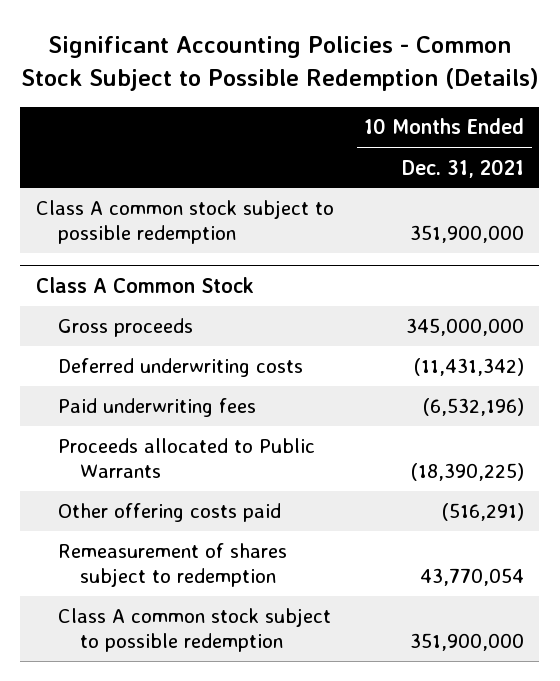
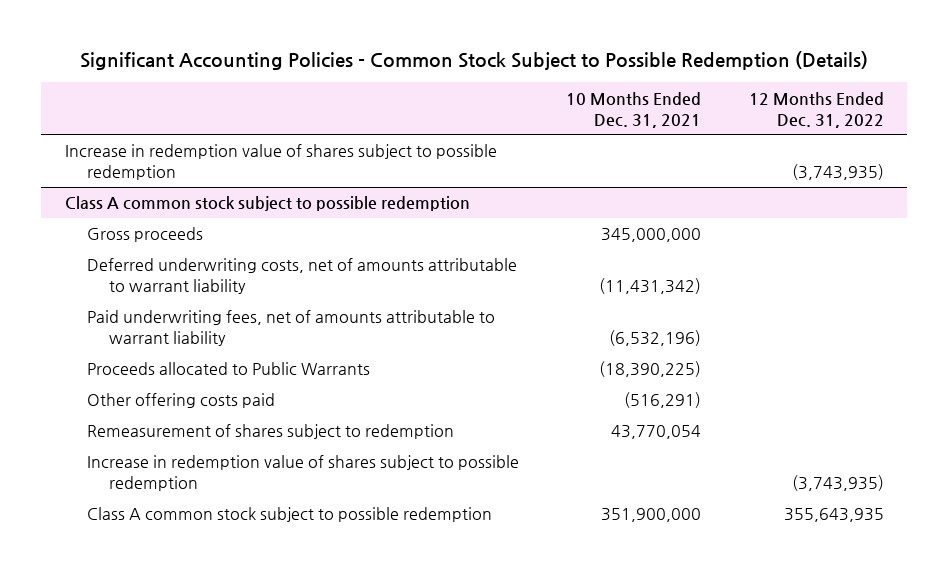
- | 10 Months Ended Dec. 31, 2021
+ | 10 Months Ended Dec. 31, 2021 | 12 Months Ended Dec. 31, 2022
- Class A common stock subject to possible redemption | 351,900,000
- Class A Common Stock
+ Increase in redemption value of shares subject to possible redemption | | (3,743,935)
+ Class A common stock subject to possible redemption
- Deferred underwriting costs | (11,431,342)
- Paid underwriting fees | (6,532,196)
+ Deferred underwriting costs, net of amounts attributable to warrant liability | (11,431,342) |
+ Paid underwriting fees, net of amounts attributable to warrant liability | (6,532,196) |
+ Increase in redemption value of shares subject to possible redemption | | (3,743,935)

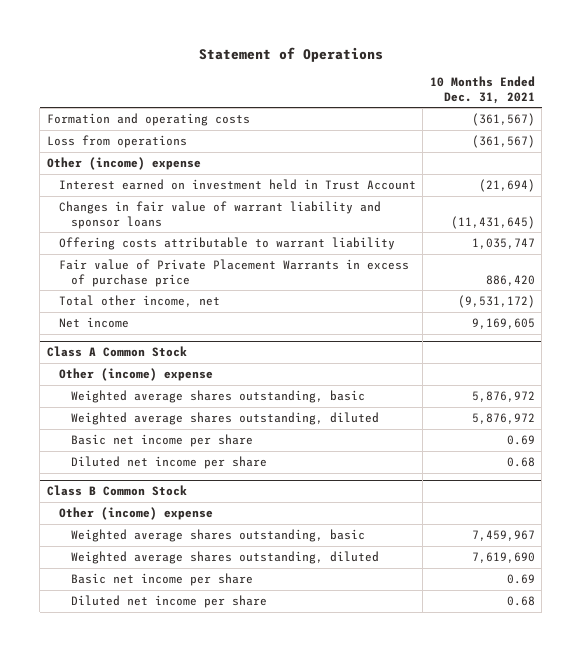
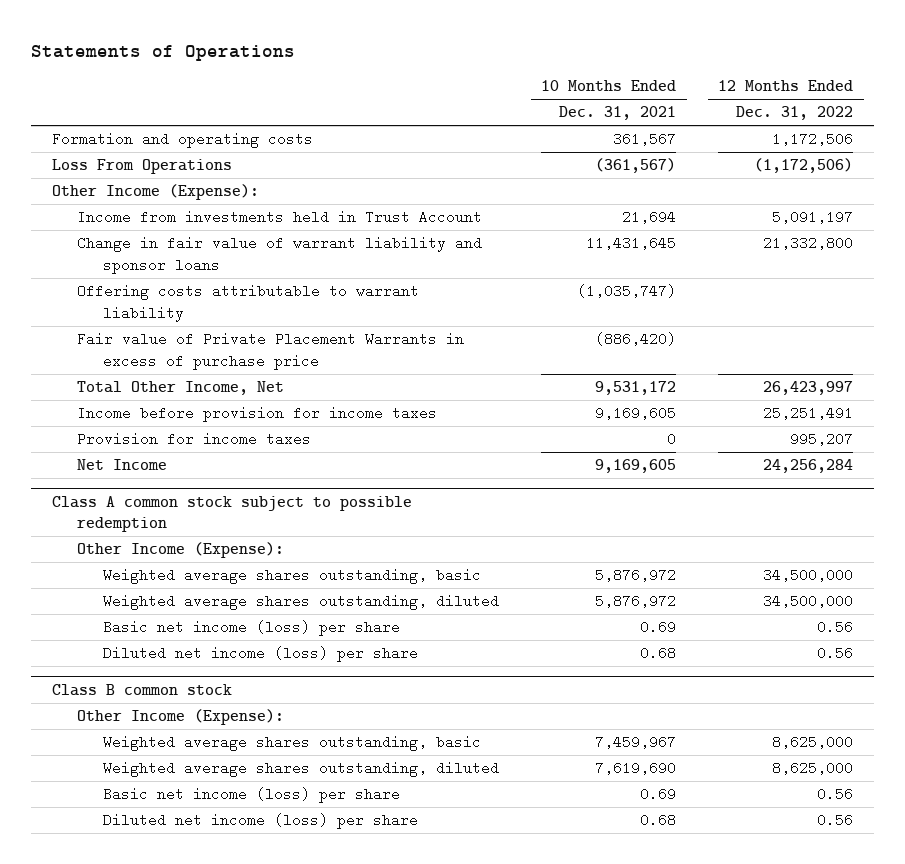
- Statement of Operations
+ Statements of Operations
- | 10 Months Ended Dec. 31, 2021
+ | 10 Months Ended Dec. 31, 2021 | 12 Months Ended Dec. 31, 2022
- Formation and operating costs | (361,567)
- Loss from operations | (361,567)
- Other (income) expense
- Interest earned on investment held in Trust Account | (21,694)
- Changes in fair value of warrant liability and sponsor loans | (11,431,645)
- Offering costs attributable to warrant liability | 1,035,747
- Fair value of Private Placement Warrants in excess of purchase price | 886,420
- Total other income, net | (9,531,172)
- Net income | 9,169,605
- Class A Common Stock
- Other (income) expense
+ Formation and operating costs | 361,567 | 1,172,506
+ Loss From Operations | (361,567) | (1,172,506)
+ Other Income (Expense):
+ Income from investments held in Trust Account | 21,694 | 5,091,197
+ Change in fair value of warrant liability and sponsor loans | 11,431,645 | 21,332,800
+ Offering costs attributable to warrant liability | (1,035,747) |
+ Fair value of Private Placement Warrants in excess of purchase price | (886,420) |
+ Total Other Income, Net | 9,531,172 | 26,423,997
+ Income before provision for income taxes | 9,169,605 | 25,251,491
+ Provision for income taxes | 0 | 995,207
+ Net Income | 9,169,605 | 24,256,284
+ Class A common stock subject to possible redemption
+ Other Income (Expense):
- Basic net income per share | 0.69
- Diluted net income per share | 0.68
- Class B Common Stock
- Other (income) expense
+ Basic net income (loss) per share | 0.69 | 0.56
+ Diluted net income (loss) per share | 0.68 | 0.56
+ Class B common stock
+ Other Income (Expense):
- Basic net income per share | 0.69
- Diluted net income per share | 0.68
+ Basic net income (loss) per share | 0.69 | 0.56
+ Diluted net income (loss) per share | 0.68 | 0.56

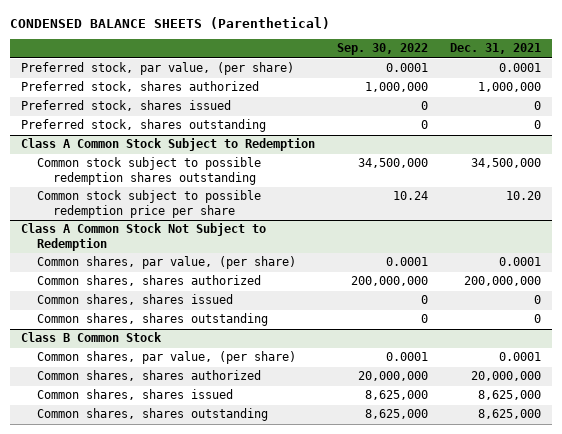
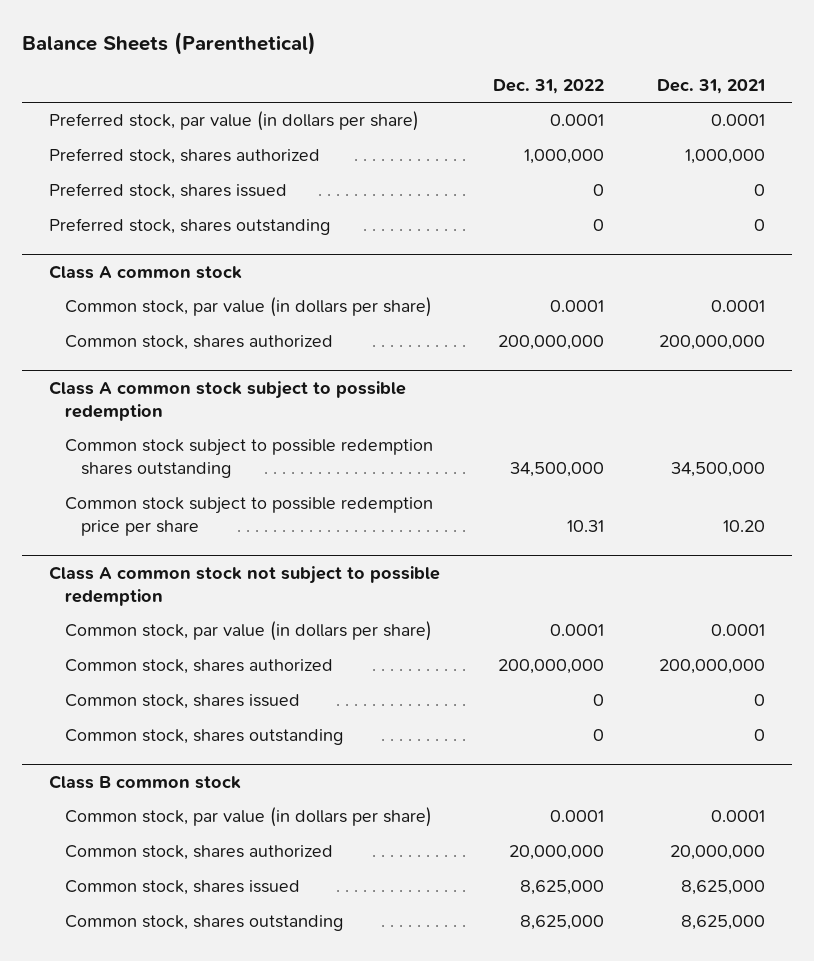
- CONDENSED BALANCE SHEETS (Parenthetical)
+ Balance Sheets (Parenthetical)
- | Sep. 30, 2022 | Dec. 31, 2021
+ | Dec. 31, 2022 | Dec. 31, 2021
- Preferred stock, par value, (per share) | 0.0001 | 0.0001
+ Preferred stock, par value (in dollars per share) | 0.0001 | 0.0001
- Class A Common Stock Subject to Redemption
+ Class A common stock
+ Common stock, par value (in dollars per share) | 0.0001 | 0.0001
+ Common stock, shares authorized | 200,000,000 | 200,000,000
+ Class A common stock subject to possible redemption
- Class A Common Stock Not Subject to Redemption
- Common shares, par value, (per share) | 0.0001 | 0.0001
- Common shares, shares authorized | 200,000,000 | 200,000,000
- Common shares, shares issued | 0 | 0
- Common shares, shares outstanding | 0 | 0
- Class B Common Stock
- Common shares, par value, (per share) | 0.0001 | 0.0001
- Common shares, shares authorized | 20,000,000 | 20,000,000
- Common shares, shares issued | 8,625,000 | 8,625,000
- Common shares, shares outstanding | 8,625,000 | 8,625,000
+ Class A common stock not subject to possible redemption
+ Common stock, par value (in dollars per share) | 0.0001 | 0.0001
+ Common stock, shares authorized | 200,000,000 | 200,000,000
+ Common stock, shares issued | 0 | 0
+ Common stock, shares outstanding | 0 | 0
+ Class B common stock
+ Common stock, par value (in dollars per share) | 0.0001 | 0.0001
+ Common stock, shares authorized | 20,000,000 | 20,000,000
+ Common stock, shares issued | 8,625,000 | 8,625,000
+ Common stock, shares outstanding | 8,625,000 | 8,625,000

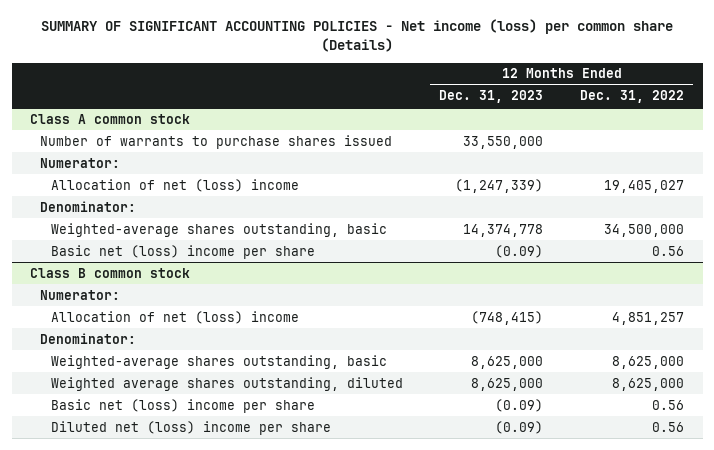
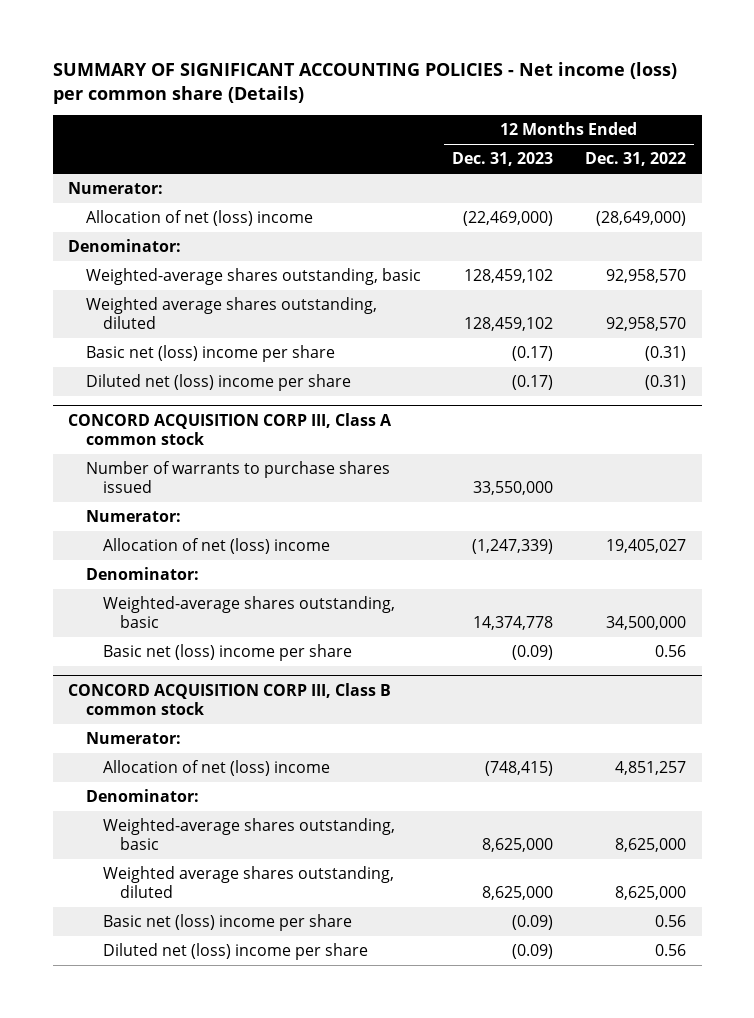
- Class A common stock
+ Numerator:
+ Allocation of net (loss) income | (22,469,000) | (28,649,000)
+ Denominator:
+ Weighted-average shares outstanding, basic | 128,459,102 | 92,958,570
+ Weighted average shares outstanding, diluted | 128,459,102 | 92,958,570
+ Basic net (loss) income per share | (0.17) | (0.31)
+ Diluted net (loss) income per share | (0.17) | (0.31)
+ CONCORD ACQUISITION CORP III, Class A common stock
- Class B common stock
+ CONCORD ACQUISITION CORP III, Class B common stock

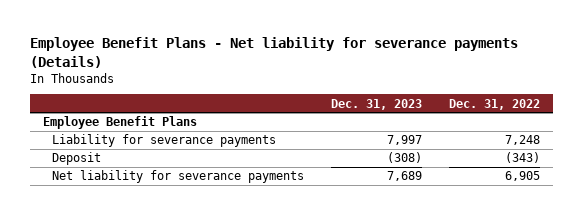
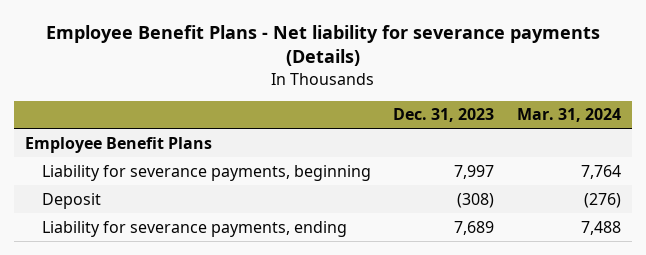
- | Dec. 31, 2023 | Dec. 31, 2022
+ | Dec. 31, 2023 | Mar. 31, 2024
- Liability for severance payments | 7,997 | 7,248
+ Liability for severance payments, beginning | 7,997 | 7,764
- Net liability for severance payments | 7,689 | 6,905
+ Liability for severance payments, ending | 7,689 | 7,488

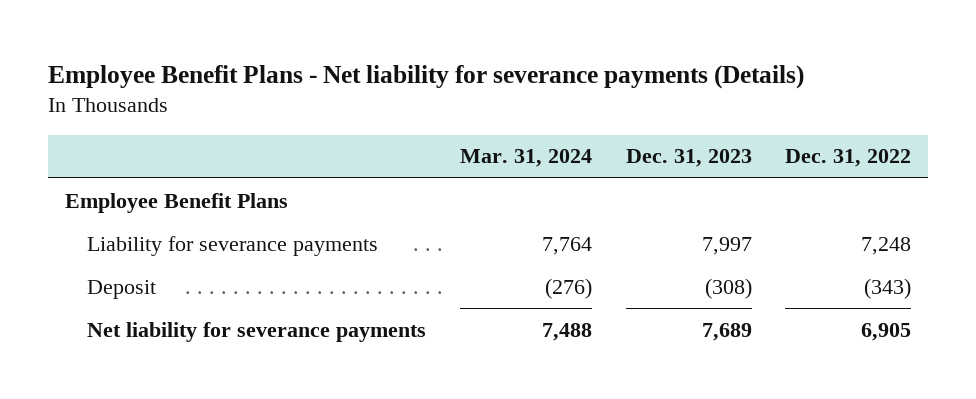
- | Dec. 31, 2023 | Mar. 31, 2024
+ | Mar. 31, 2024 | Dec. 31, 2023 | Dec. 31, 2022
- Liability for severance payments, beginning | 7,997 | 7,764
+ Liability for severance payments | 7,764 | 7,997 | 7,248
- Liability for severance payments, ending | 7,689 | 7,488
+ Net liability for severance payments | 7,488 | 7,689 | 6,905

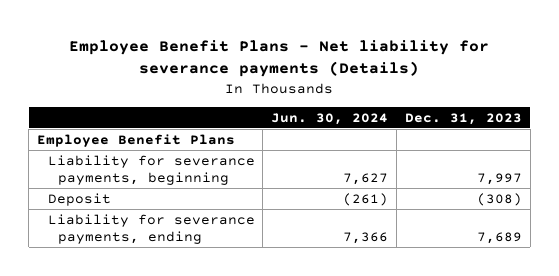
- | Mar. 31, 2024 | Dec. 31, 2023 | Dec. 31, 2022
+ | Jun. 30, 2024 | Dec. 31, 2023
- Liability for severance payments | 7,764 | 7,997 | 7,248
+ Liability for severance payments, beginning | 7,627 | 7,997
- Net liability for severance payments | 7,488 | 7,689 | 6,905
+ Liability for severance payments, ending | 7,366 | 7,689

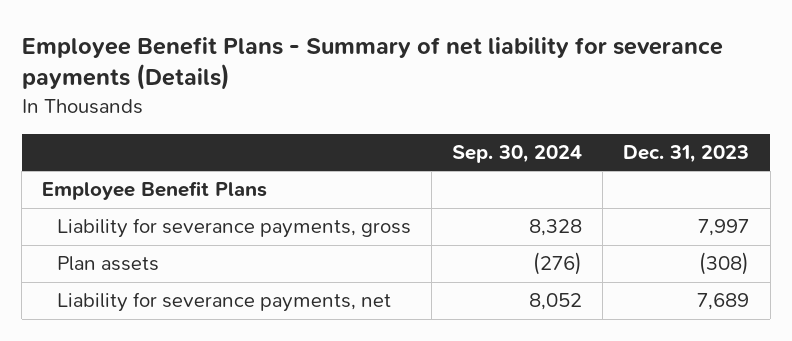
- Employee Benefit Plans - Net liability for severance payments (Details)
+ Employee Benefit Plans - Summary of net liability for severance payments (Details)
- | Jun. 30, 2024 | Dec. 31, 2023
+ | Sep. 30, 2024 | Dec. 31, 2023
- Liability for severance payments, beginning | 7,627 | 7,997
- Deposit | (261) | (308)
- Liability for severance payments, ending | 7,366 | 7,689
+ Liability for severance payments, gross | 8,328 | 7,997
+ Plan assets | (276) | (308)
+ Liability for severance payments, net | 8,052 | 7,689

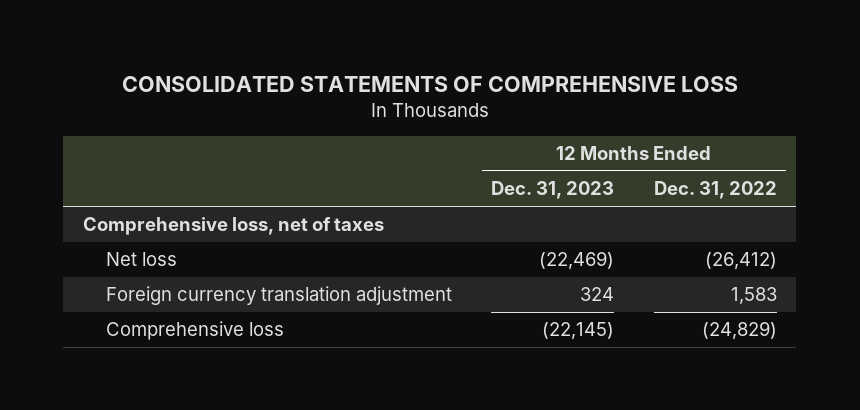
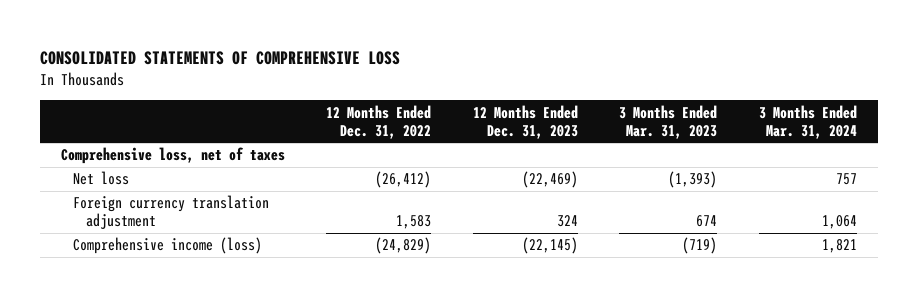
- | 12 Months Ended Dec. 31, 2023 | 12 Months Ended Dec. 31, 2022
+ | 12 Months Ended Dec. 31, 2022 | 12 Months Ended Dec. 31, 2023 | 3 Months Ended Mar. 31, 2023 | 3 Months Ended Mar. 31, 2024
- Comprehensive loss | (22,145) | (24,829)
+ Comprehensive income (loss) | (24,829) | (22,145) | (719) | 1,821

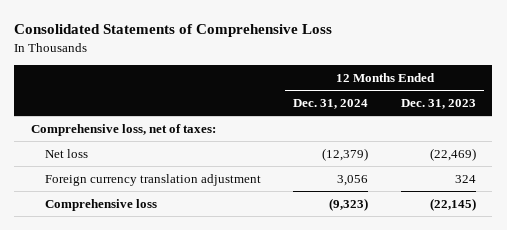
- CONSOLIDATED STATEMENTS OF COMPREHENSIVE LOSS
+ Consolidated Statements of Comprehensive Loss
- | 12 Months Ended Dec. 31, 2022 | 12 Months Ended Dec. 31, 2023 | 3 Months Ended Mar. 31, 2023 | 3 Months Ended Mar. 31, 2024
+ | 12 Months Ended Dec. 31, 2024 | 12 Months Ended Dec. 31, 2023
- Comprehensive loss, net of taxes
+ Comprehensive loss, net of taxes:
- Comprehensive income (loss) | (24,829) | (22,145) | (719) | 1,821
+ Comprehensive loss | (9,323) | (22,145)

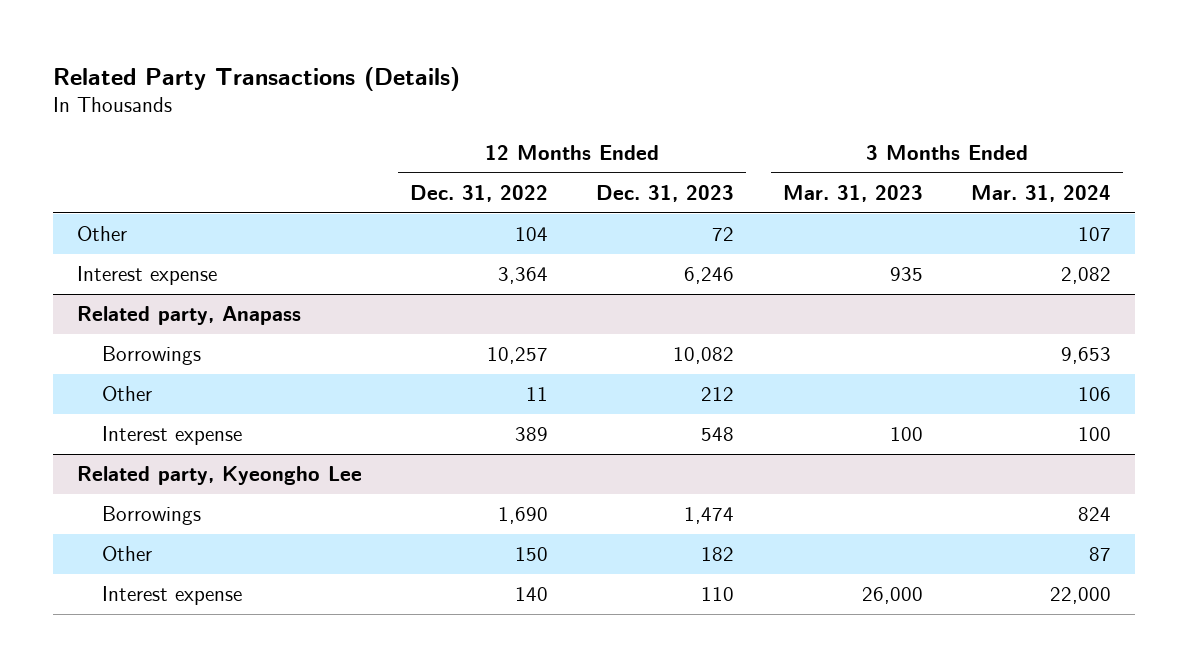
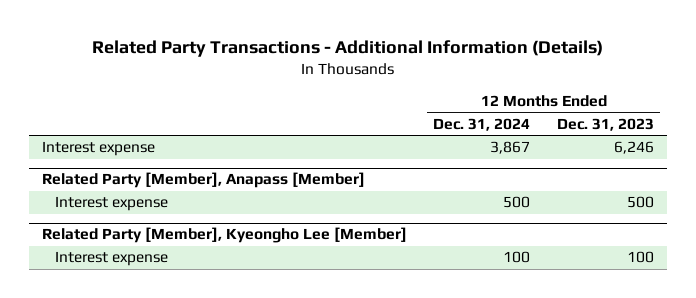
- Related Party Transactions (Details)
+ Related Party Transactions - Additional Information (Details)
- | 12 Months Ended Dec. 31, 2022 | 12 Months Ended Dec. 31, 2023 | 3 Months Ended Mar. 31, 2023 | 3 Months Ended Mar. 31, 2024
+ | 12 Months Ended Dec. 31, 2024 | 12 Months Ended Dec. 31, 2023
- Other | 104 | 72 | | 107
- Related party, Anapass
- Borrowings | 10,257 | 10,082 | | 9,653
- Other | 11 | 212 | | 106
- Interest expense | 389 | 548 | 100 | 100
- Related party, Kyeongho Lee
- Borrowings | 1,690 | 1,474 | | 824
- Other | 150 | 182 | | 87
- Interest expense | 140 | 110 | 26,000 | 22,000
+ Related Party [Member], Anapass [Member]
+ Interest expense | 500 | 500
+ Related Party [Member], Kyeongho Lee [Member]
+ Interest expense | 100 | 100

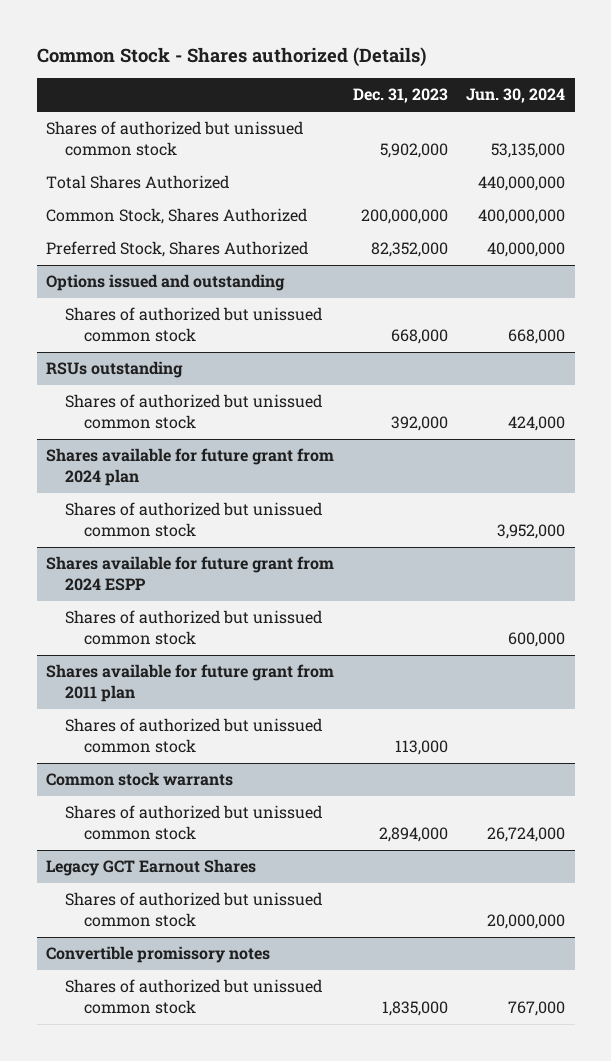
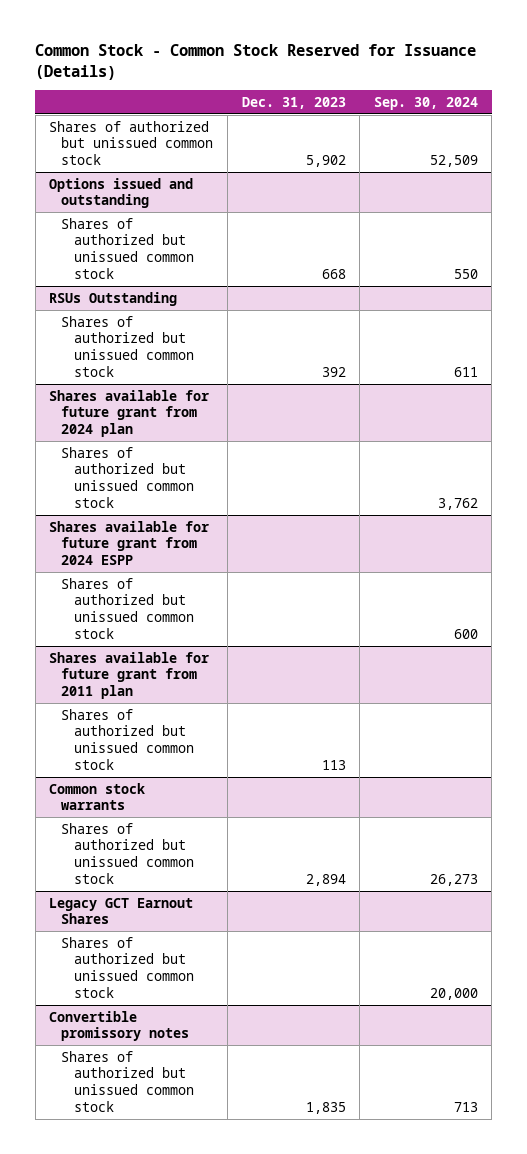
- Common Stock - Shares authorized (Details)
+ Common Stock - Common Stock Reserved for Issuance (Details)
- | Dec. 31, 2023 | Jun. 30, 2024
+ | Dec. 31, 2023 | Sep. 30, 2024
- Shares of authorized but unissued common stock | 5,902,000 | 53,135,000
- Total Shares Authorized | | 440,000,000
- Common Stock, Shares Authorized | 200,000,000 | 400,000,000
- Preferred Stock, Shares Authorized | 82,352,000 | 40,000,000
+ Shares of authorized but unissued common stock | 5,902 | 52,509
@ Options issued and outstanding
- Shares of authorized but unissued common stock | 668,000 | 668,000
- RSUs outstanding
- Shares of authorized but unissued common stock | 392,000 | 424,000
@ Options issued and outstanding
+ Shares of authorized but unissued common stock | 668 | 550
+ RSUs Outstanding
+ Shares of authorized but unissued common stock | 392 | 611
@ Shares available for future grant from 2011 plan
- Shares of authorized but unissued common stock | 113,000 |
+ Shares of authorized but unissued common stock | 113 |
@ Common stock warrants
- Shares of authorized but unissued common stock | 2,894,000 | 26,724,000
+ Shares of authorized but unissued common stock | 2,894 | 26,273
@ Convertible promissory notes
- Shares of authorized but unissued common stock | 1,835,000 | 767,000
+ Shares of authorized but unissued common stock | 1,835 | 713

